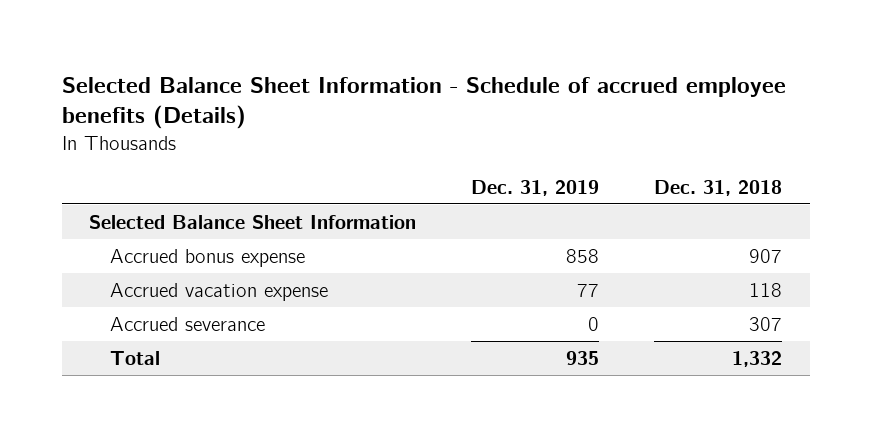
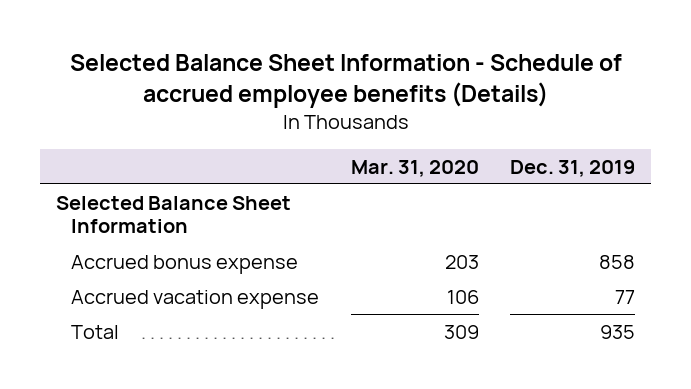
- | Dec. 31, 2019 | Dec. 31, 2018
+ | Mar. 31, 2020 | Dec. 31, 2019
- Accrued severance | 0 | 307

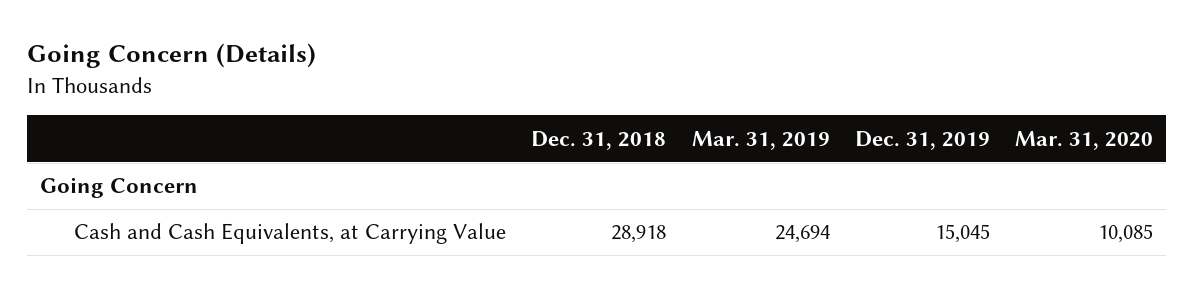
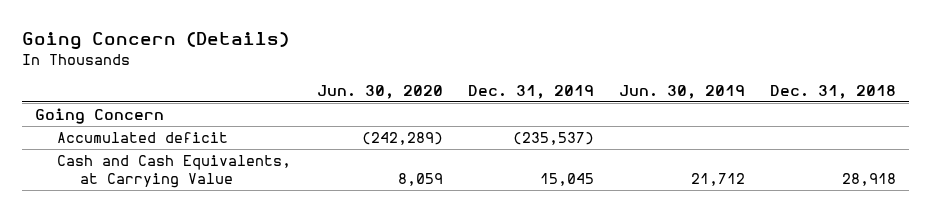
- | Dec. 31, 2018 | Mar. 31, 2019 | Dec. 31, 2019 | Mar. 31, 2020
+ | Jun. 30, 2020 | Dec. 31, 2019 | Jun. 30, 2019 | Dec. 31, 2018
+ Accumulated deficit | (242,289) | (235,537) | |

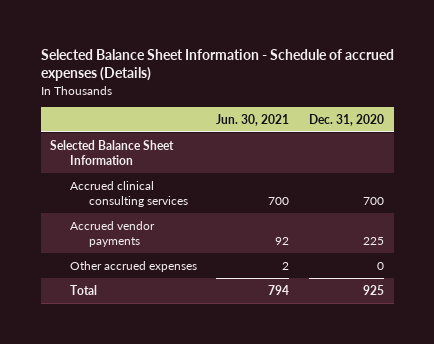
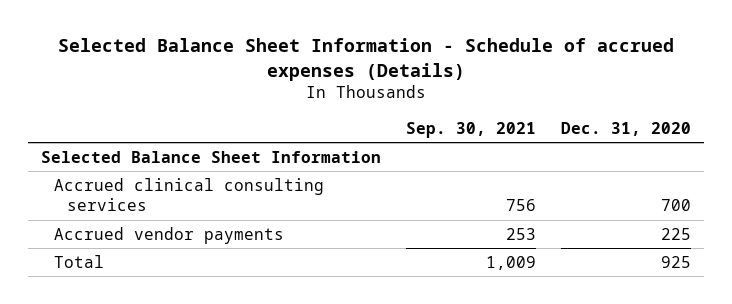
- | Jun. 30, 2021 | Dec. 31, 2020
+ | Sep. 30, 2021 | Dec. 31, 2020
- Other accrued expenses | 2 | 0

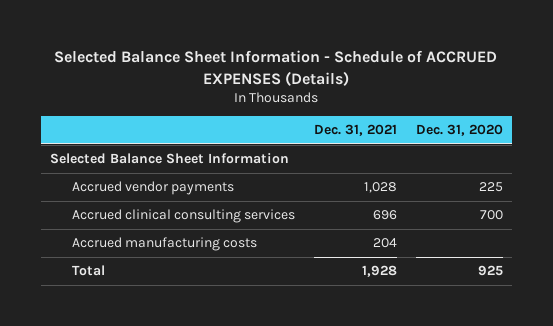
- Selected Balance Sheet Information - Schedule of accrued expenses (Details)
+ Selected Balance Sheet Information - Schedule of ACCRUED EXPENSES (Details)
- | Sep. 30, 2021 | Dec. 31, 2020
+ | Dec. 31, 2021 | Dec. 31, 2020
moved down: Accrued clinical consulting services | 696 | 700
+ Accrued manufacturing costs | 204 |

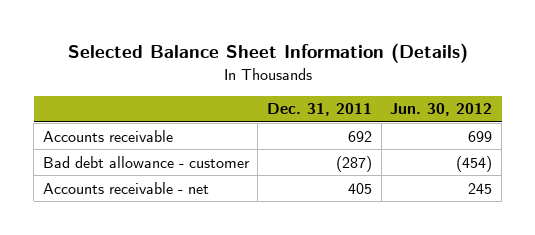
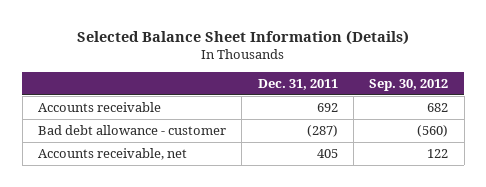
- | Dec. 31, 2011 | Jun. 30, 2012
+ | Dec. 31, 2011 | Sep. 30, 2012
- Accounts receivable - net | 405 | 245
+ Accounts receivable, net | 405 | 122

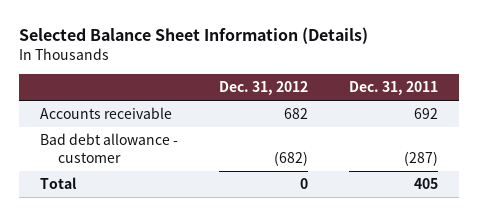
- | Dec. 31, 2011 | Sep. 30, 2012
+ | Dec. 31, 2012 | Dec. 31, 2011
- Accounts receivable, net | 405 | 122
+ Total | 0 | 405

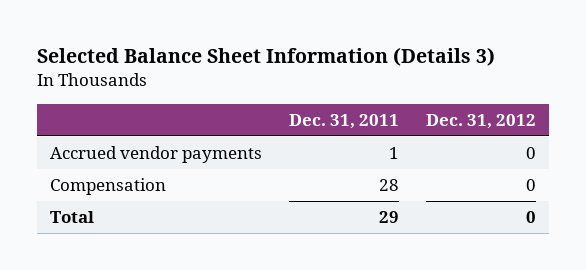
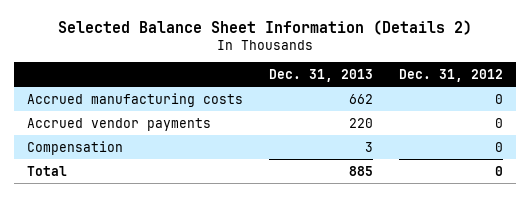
- Selected Balance Sheet Information (Details 3)
+ Selected Balance Sheet Information (Details 2)
- | Dec. 31, 2011 | Dec. 31, 2012
+ | Dec. 31, 2013 | Dec. 31, 2012
+ Accrued manufacturing costs | 662 | 0

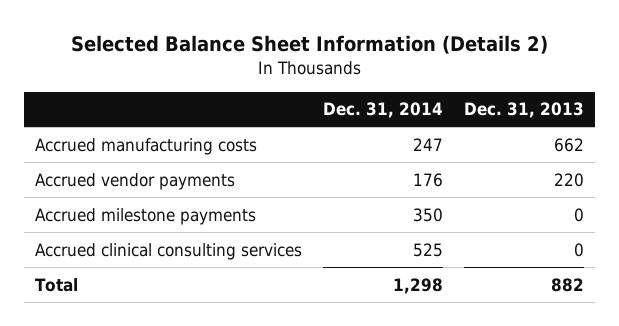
- | Dec. 31, 2013 | Dec. 31, 2012
+ | Dec. 31, 2014 | Dec. 31, 2013
- Compensation | 3 | 0
- Total | 885 | 0
+ Accrued milestone payments | 350 | 0
+ Accrued clinical consulting services | 525 | 0
+ Total | 1,298 | 882

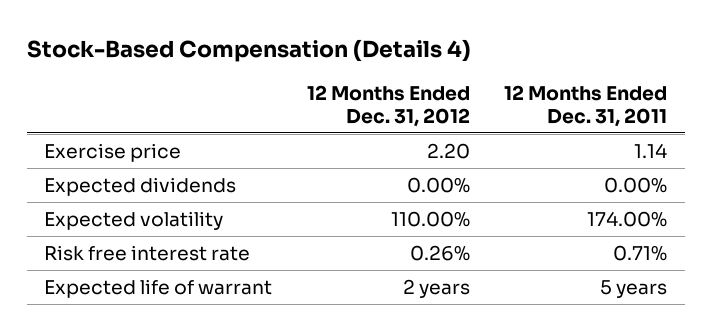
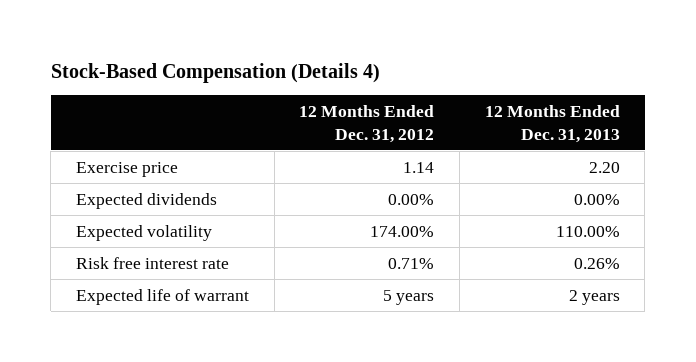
- | 12 Months Ended Dec. 31, 2012 | 12 Months Ended Dec. 31, 2011
+ | 12 Months Ended Dec. 31, 2012 | 12 Months Ended Dec. 31, 2013
- Exercise price | 2.20 | 1.14
+ Exercise price | 1.14 | 2.20
- Expected volatility | 110.00% | 174.00%
- Risk free interest rate | 0.26% | 0.71%
- Expected life of warrant | 2 years | 5 years
+ Expected volatility | 174.00% | 110.00%
+ Risk free interest rate | 0.71% | 0.26%
+ Expected life of warrant | 5 years | 2 years

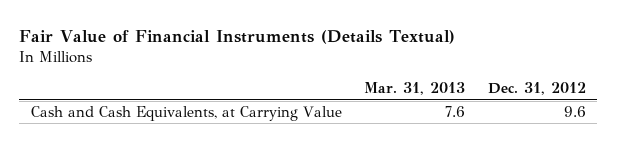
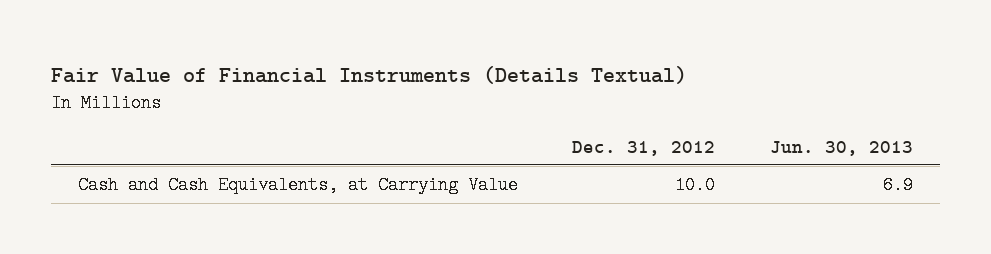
- | Mar. 31, 2013 | Dec. 31, 2012
+ | Dec. 31, 2012 | Jun. 30, 2013
- Cash and Cash Equivalents, at Carrying Value | 7.6 | 9.6
+ Cash and Cash Equivalents, at Carrying Value | 10.0 | 6.9

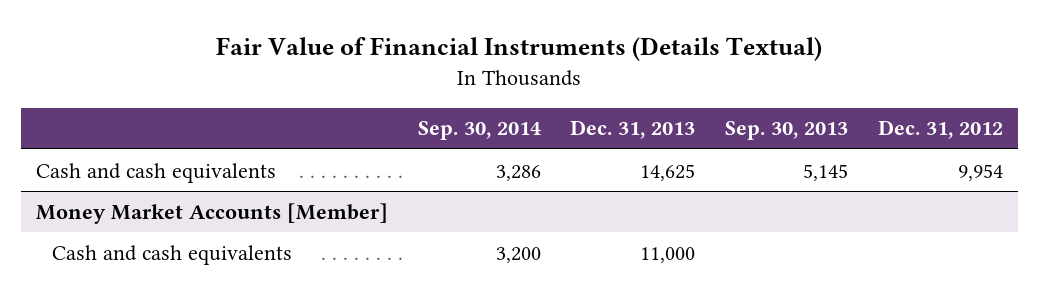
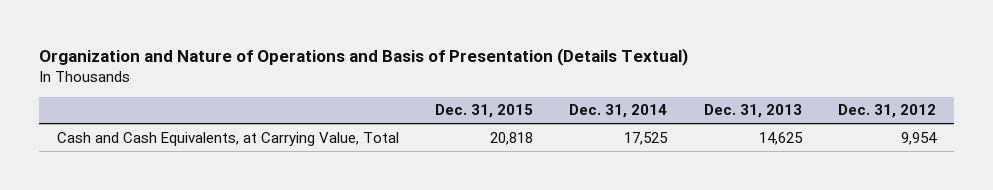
- Fair Value of Financial Instruments (Details Textual)
+ Organization and Nature of Operations and Basis of Presentation (Details Textual)
- | Sep. 30, 2014 | Dec. 31, 2013 | Sep. 30, 2013 | Dec. 31, 2012
+ | Dec. 31, 2015 | Dec. 31, 2014 | Dec. 31, 2013 | Dec. 31, 2012
- Cash and cash equivalents | 3,286 | 14,625 | 5,145 | 9,954
- Money Market Accounts [Member]
- Cash and cash equivalents | 3,200 | 11,000 | |
+ Cash and Cash Equivalents, at Carrying Value, Total | 20,818 | 17,525 | 14,625 | 9,954

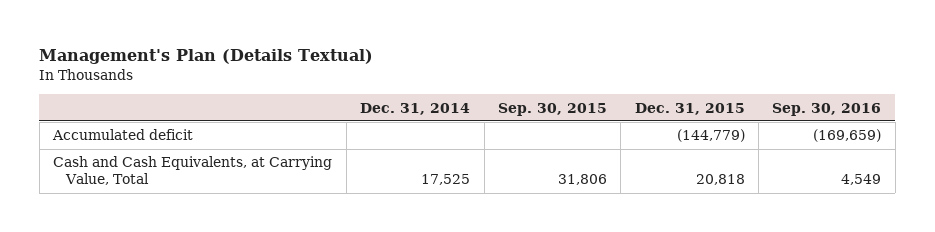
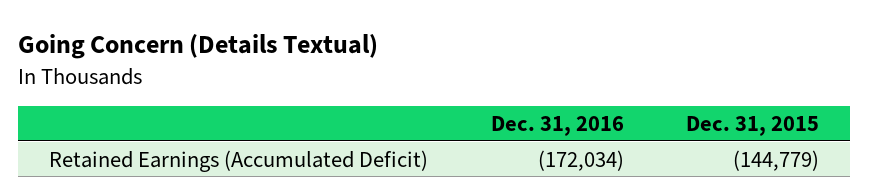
- Management's Plan (Details Textual)
+ Going Concern (Details Textual)
- | Dec. 31, 2014 | Sep. 30, 2015 | Dec. 31, 2015 | Sep. 30, 2016
+ | Dec. 31, 2016 | Dec. 31, 2015
- Accumulated deficit | | | (144,779) | (169,659)
- Cash and Cash Equivalents, at Carrying Value, Total | 17,525 | 31,806 | 20,818 | 4,549
+ Retained Earnings (Accumulated Deficit) | (172,034) | (144,779)

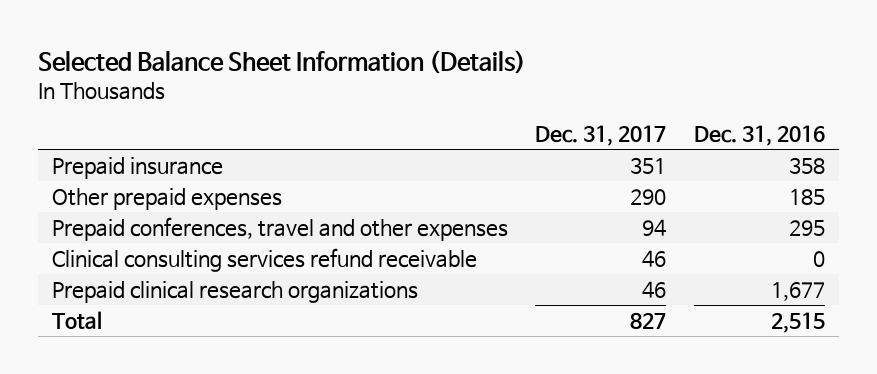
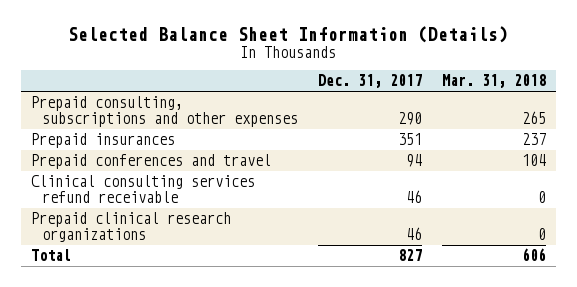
- | Dec. 31, 2017 | Dec. 31, 2016
+ | Dec. 31, 2017 | Mar. 31, 2018
- Prepaid insurance | 351 | 358
- Other prepaid expenses | 290 | 185
- Prepaid conferences, travel and other expenses | 94 | 295
+ Prepaid consulting, subscriptions and other expenses | 290 | 265
+ Prepaid insurances | 351 | 237
+ Prepaid conferences and travel | 94 | 104

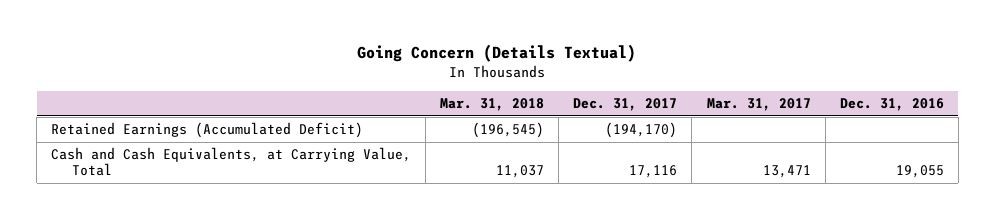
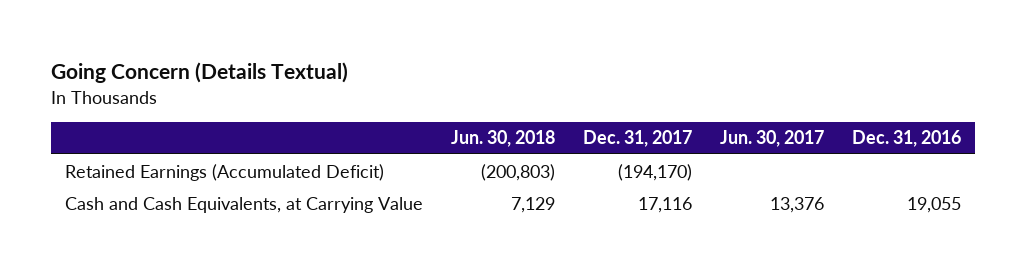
- | Mar. 31, 2018 | Dec. 31, 2017 | Mar. 31, 2017 | Dec. 31, 2016
+ | Jun. 30, 2018 | Dec. 31, 2017 | Jun. 30, 2017 | Dec. 31, 2016
- Cash and Cash Equivalents, at Carrying Value, Total | 11,037 | 17,116 | 13,471 | 19,055
+ Cash and Cash Equivalents, at Carrying Value | 7,129 | 17,116 | 13,376 | 19,055

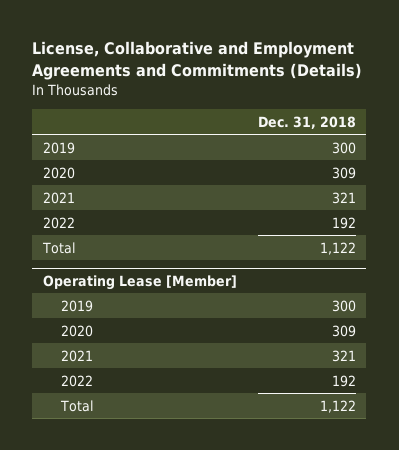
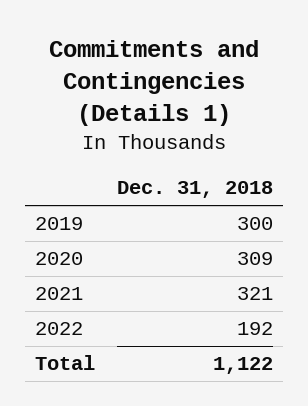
- License, Collaborative and Employment Agreements and Commitments (Details)
+ Commitments and Contingencies (Details 1)
- Operating Lease [Member]
- 2019 | 300
- 2020 | 309
- 2021 | 321
- 2022 | 192
- Total | 1,122

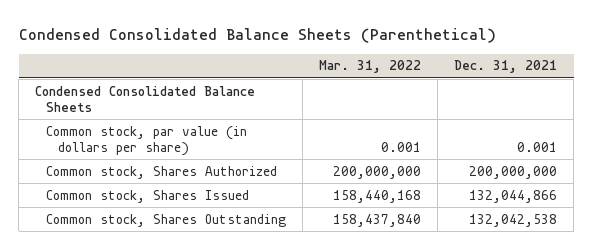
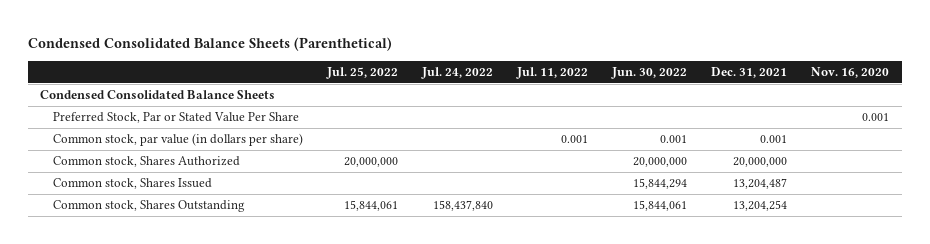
- | Mar. 31, 2022 | Dec. 31, 2021
+ | Jul. 25, 2022 | Jul. 24, 2022 | Jul. 11, 2022 | Jun. 30, 2022 | Dec. 31, 2021 | Nov. 16, 2020
+ Preferred Stock, Par or Stated Value Per Share | | | | | | 0.001
- Common stock, Shares Authorized | 200,000,000 | 200,000,000
- Common stock, Shares Issued | 158,440,168 | 132,044,866
- Common stock, Shares Outstanding | 158,437,840 | 132,042,538
+ Common stock, Shares Authorized | 20,000,000 | | | 20,000,000 | 20,000,000 |
+ Common stock, Shares Issued | | | | 15,844,294 | 13,204,487 |
+ Common stock, Shares Outstanding | 15,844,061 | 158,437,840 | | 15,844,061 | 13,204,254 |

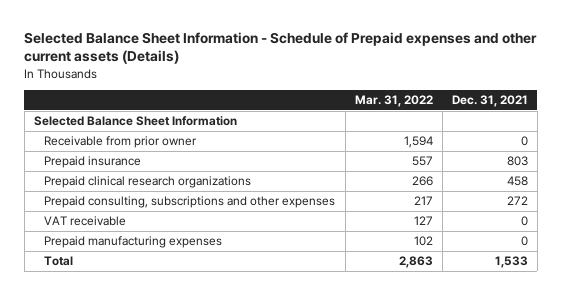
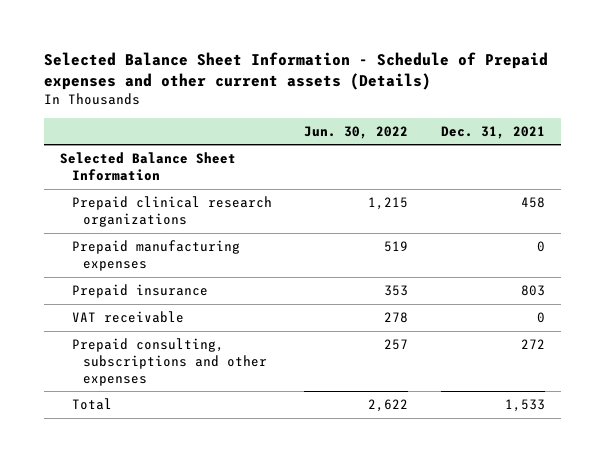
- | Mar. 31, 2022 | Dec. 31, 2021
+ | Jun. 30, 2022 | Dec. 31, 2021
- Receivable from prior owner | 1,594 | 0
moved down: Prepaid insurance | 353 | 803
moved down: VAT receivable | 278 | 0
moved down: Prepaid consulting, subscriptions and other expenses | 257 | 272

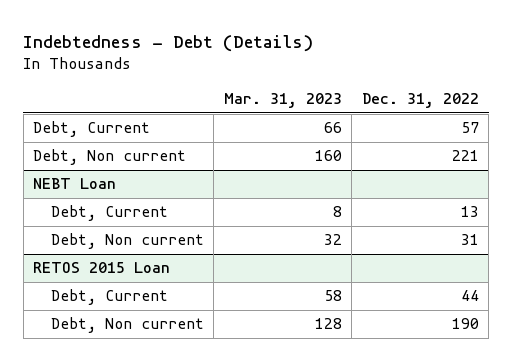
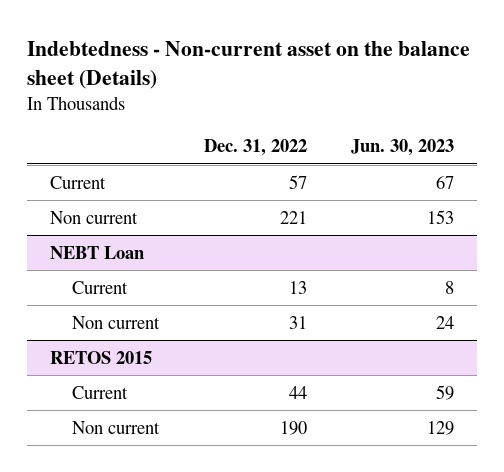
- Indebtedness - Debt (Details)
+ Indebtedness - Non-current asset on the balance sheet (Details)
- | Mar. 31, 2023 | Dec. 31, 2022
+ | Dec. 31, 2022 | Jun. 30, 2023
- Debt, Current | 66 | 57
- Debt, Non current | 160 | 221
+ Current | 57 | 67
+ Non current | 221 | 153
@ NEBT Loan
- Debt, Current | 8 | 13
- Debt, Non current | 32 | 31
- RETOS 2015 Loan
- Debt, Current | 58 | 44
- Debt, Non current | 128 | 190
@ NEBT Loan
+ Current | 13 | 8
+ Non current | 31 | 24
+ RETOS 2015
+ Current | 44 | 59
+ Non current | 190 | 129

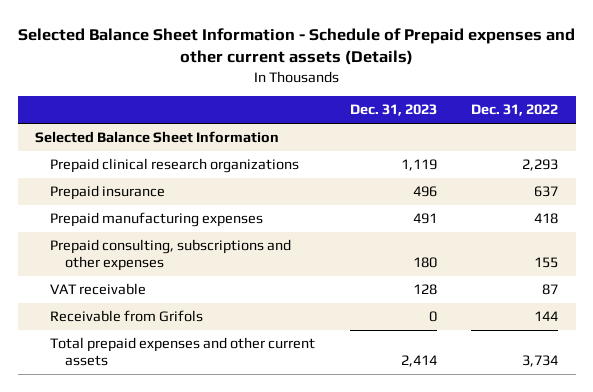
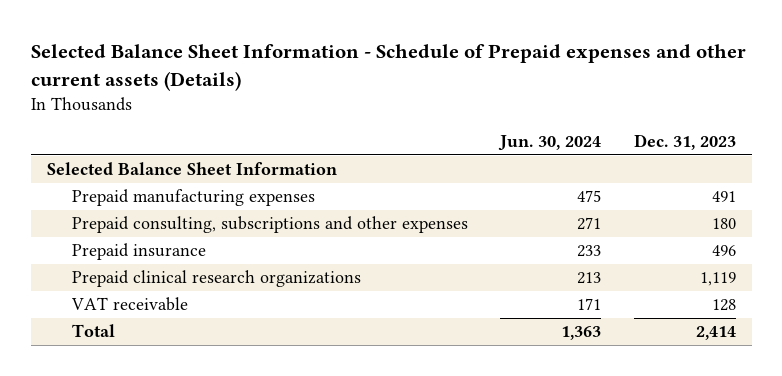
- | Dec. 31, 2023 | Dec. 31, 2022
+ | Jun. 30, 2024 | Dec. 31, 2023
moved down: Prepaid insurance | 233 | 496
moved down: Prepaid clinical research organizations | 213 | 1,119
- Receivable from Grifols | 0 | 144
- Total prepaid expenses and other current assets | 2,414 | 3,734
+ Total | 1,363 | 2,414

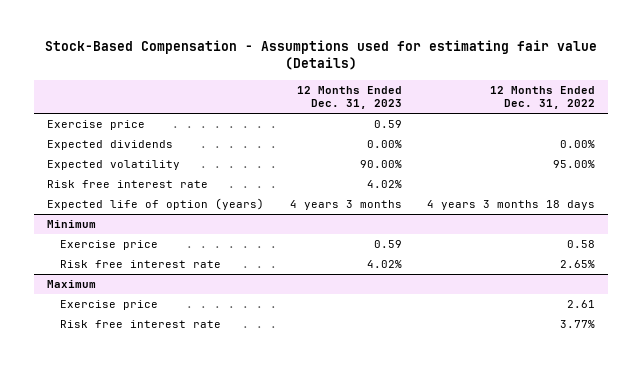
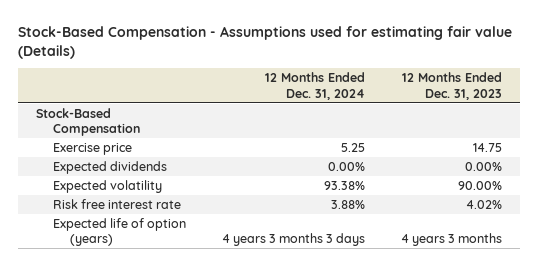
- | 12 Months Ended Dec. 31, 2023 | 12 Months Ended Dec. 31, 2022
+ | 12 Months Ended Dec. 31, 2024 | 12 Months Ended Dec. 31, 2023
- Exercise price | 0.59 |
+ Stock-Based Compensation
+ Exercise price | 5.25 | 14.75
- Minimum
- Exercise price | 0.59 | 0.58
- Risk free interest rate | 4.02% | 2.65%
- Maximum
- Exercise price | | 2.61
- Risk free interest rate | | 3.77%

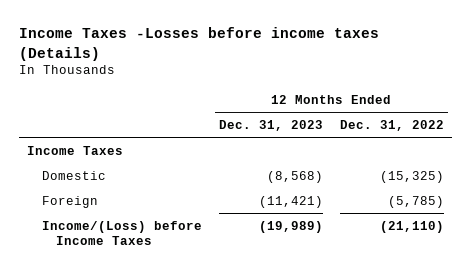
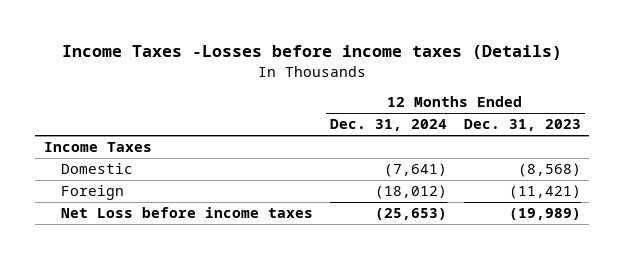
- | 12 Months Ended Dec. 31, 2023 | 12 Months Ended Dec. 31, 2022
+ | 12 Months Ended Dec. 31, 2024 | 12 Months Ended Dec. 31, 2023
- Income/(Loss) before Income Taxes | (19,989) | (21,110)
+ Net Loss before income taxes | (25,653) | (19,989)

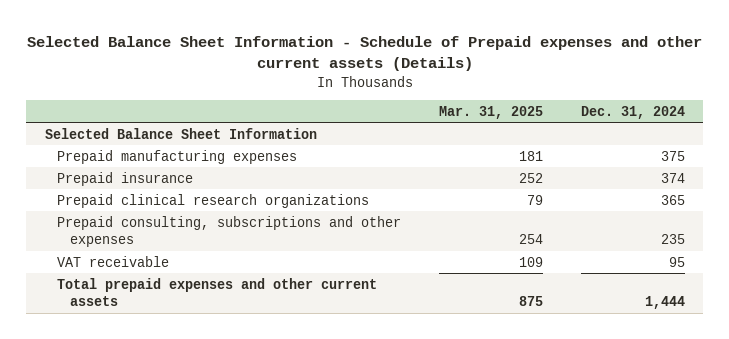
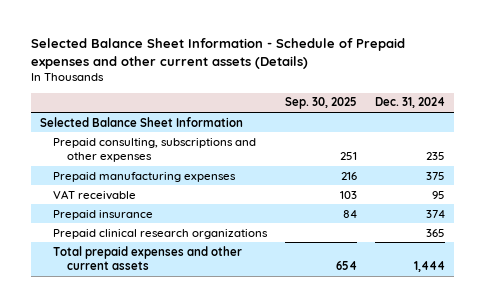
- | Mar. 31, 2025 | Dec. 31, 2024
+ | Sep. 30, 2025 | Dec. 31, 2024
moved up: Prepaid consulting, subscriptions and other expenses | 251 | 235
moved up: VAT receivable | 103 | 95

